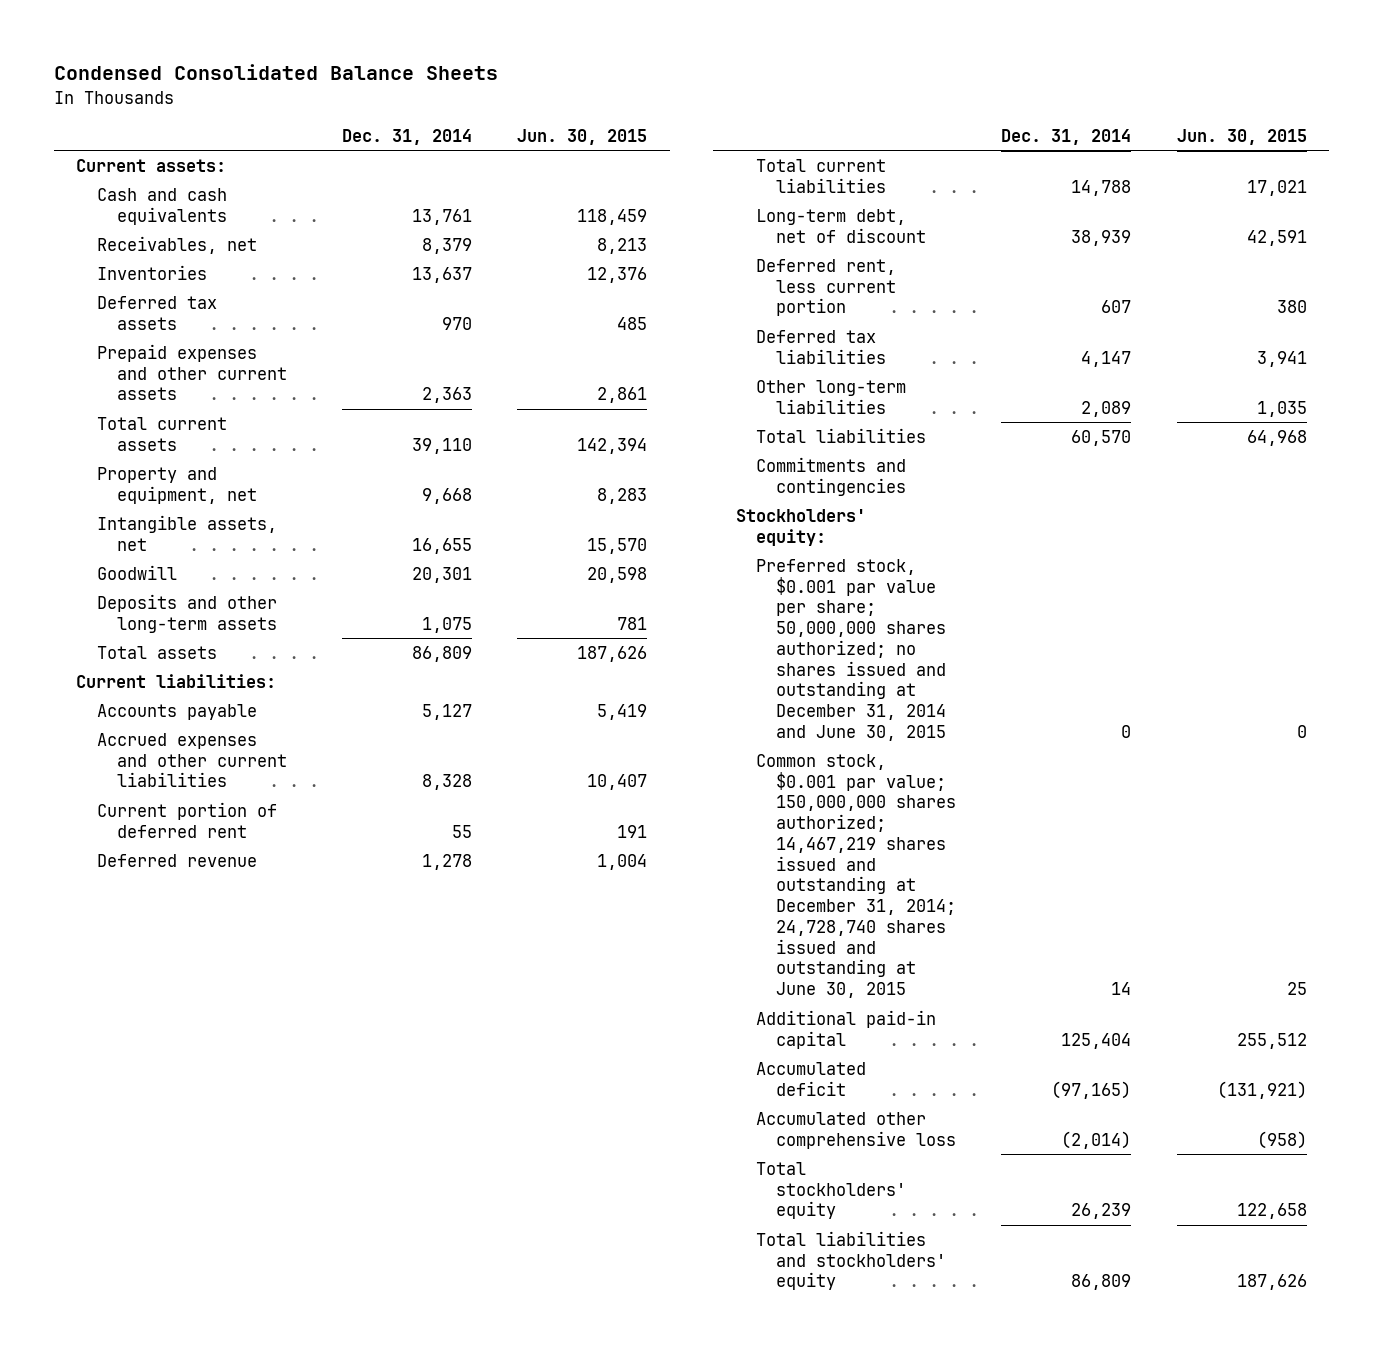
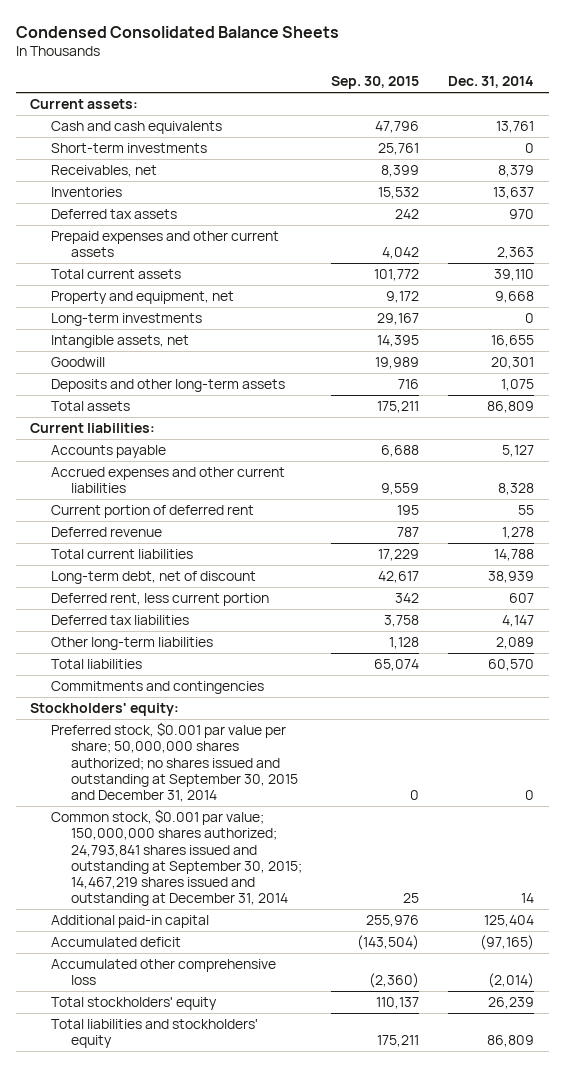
- | Dec. 31, 2014 | Jun. 30, 2015
+ | Sep. 30, 2015 | Dec. 31, 2014
+ Short-term investments | 25,761 | 0
+ Long-term investments | 29,167 | 0
- Preferred stock, $0.001 par value per share; 50,000,000 shares authorized; no shares issued and outstanding at December 31, 2014 and June 30, 2015 | 0 | 0
- Common stock, $0.001 par value; 150,000,000 shares authorized; 14,467,219 shares issued and outstanding at December 31, 2014; 24,728,740 shares issued and outstanding at June 30, 2015 | 14 | 25
+ Preferred stock, $0.001 par value per share; 50,000,000 shares authorized; no shares issued and outstanding at September 30, 2015 and December 31, 2014 | 0 | 0
+ Common stock, $0.001 par value; 150,000,000 shares authorized; 24,793,841 shares issued and outstanding at September 30, 2015; 14,467,219 shares issued and outstanding at December 31, 2014 | 25 | 14

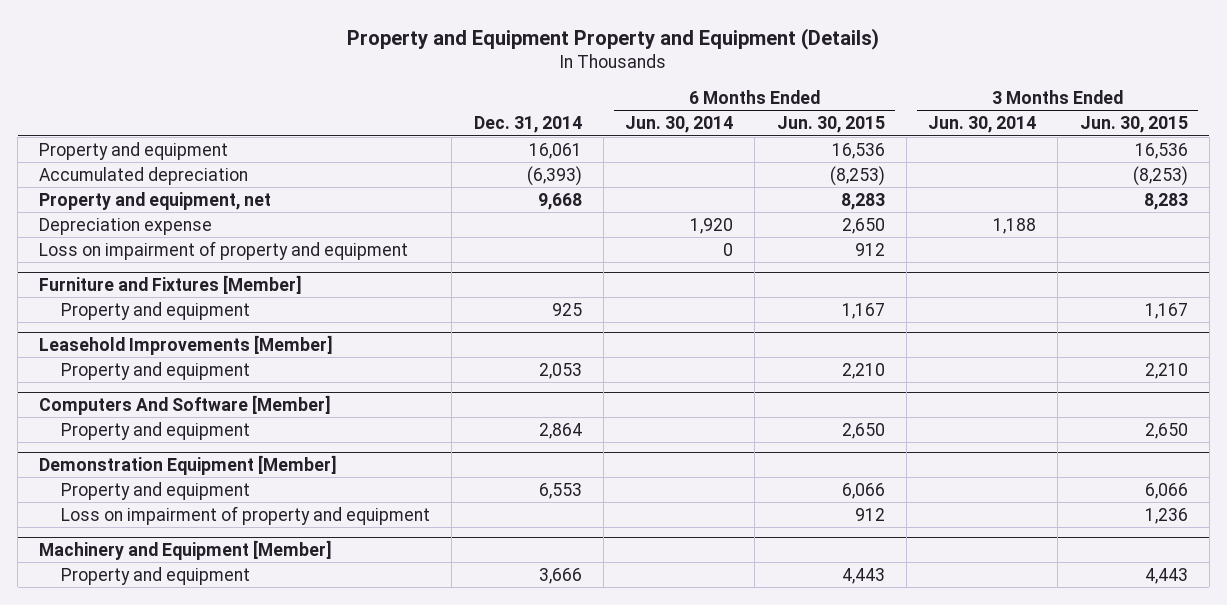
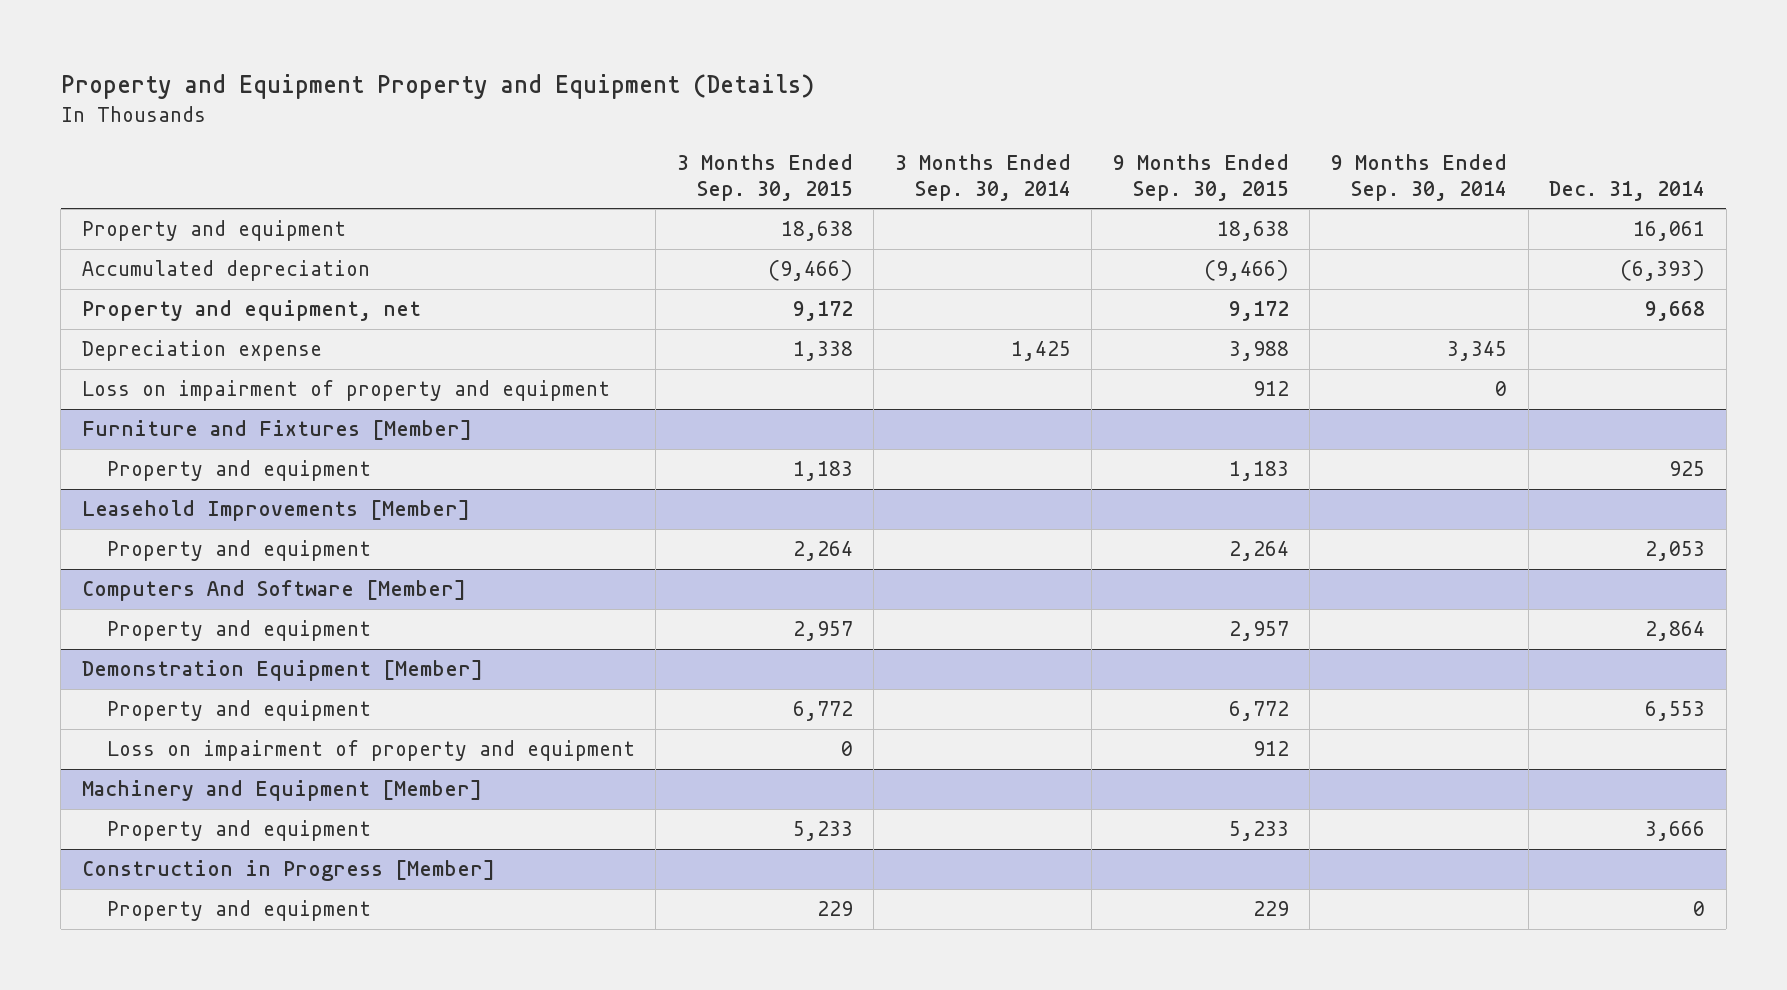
- | Dec. 31, 2014 | 6 Months Ended Jun. 30, 2014 | 6 Months Ended Jun. 30, 2015 | 3 Months Ended Jun. 30, 2014 | 3 Months Ended Jun. 30, 2015
+ | 3 Months Ended Sep. 30, 2015 | 3 Months Ended Sep. 30, 2014 | 9 Months Ended Sep. 30, 2015 | 9 Months Ended Sep. 30, 2014 | Dec. 31, 2014
+ Construction in Progress [Member]
+ Property and equipment | 229 | | 229 | | 0

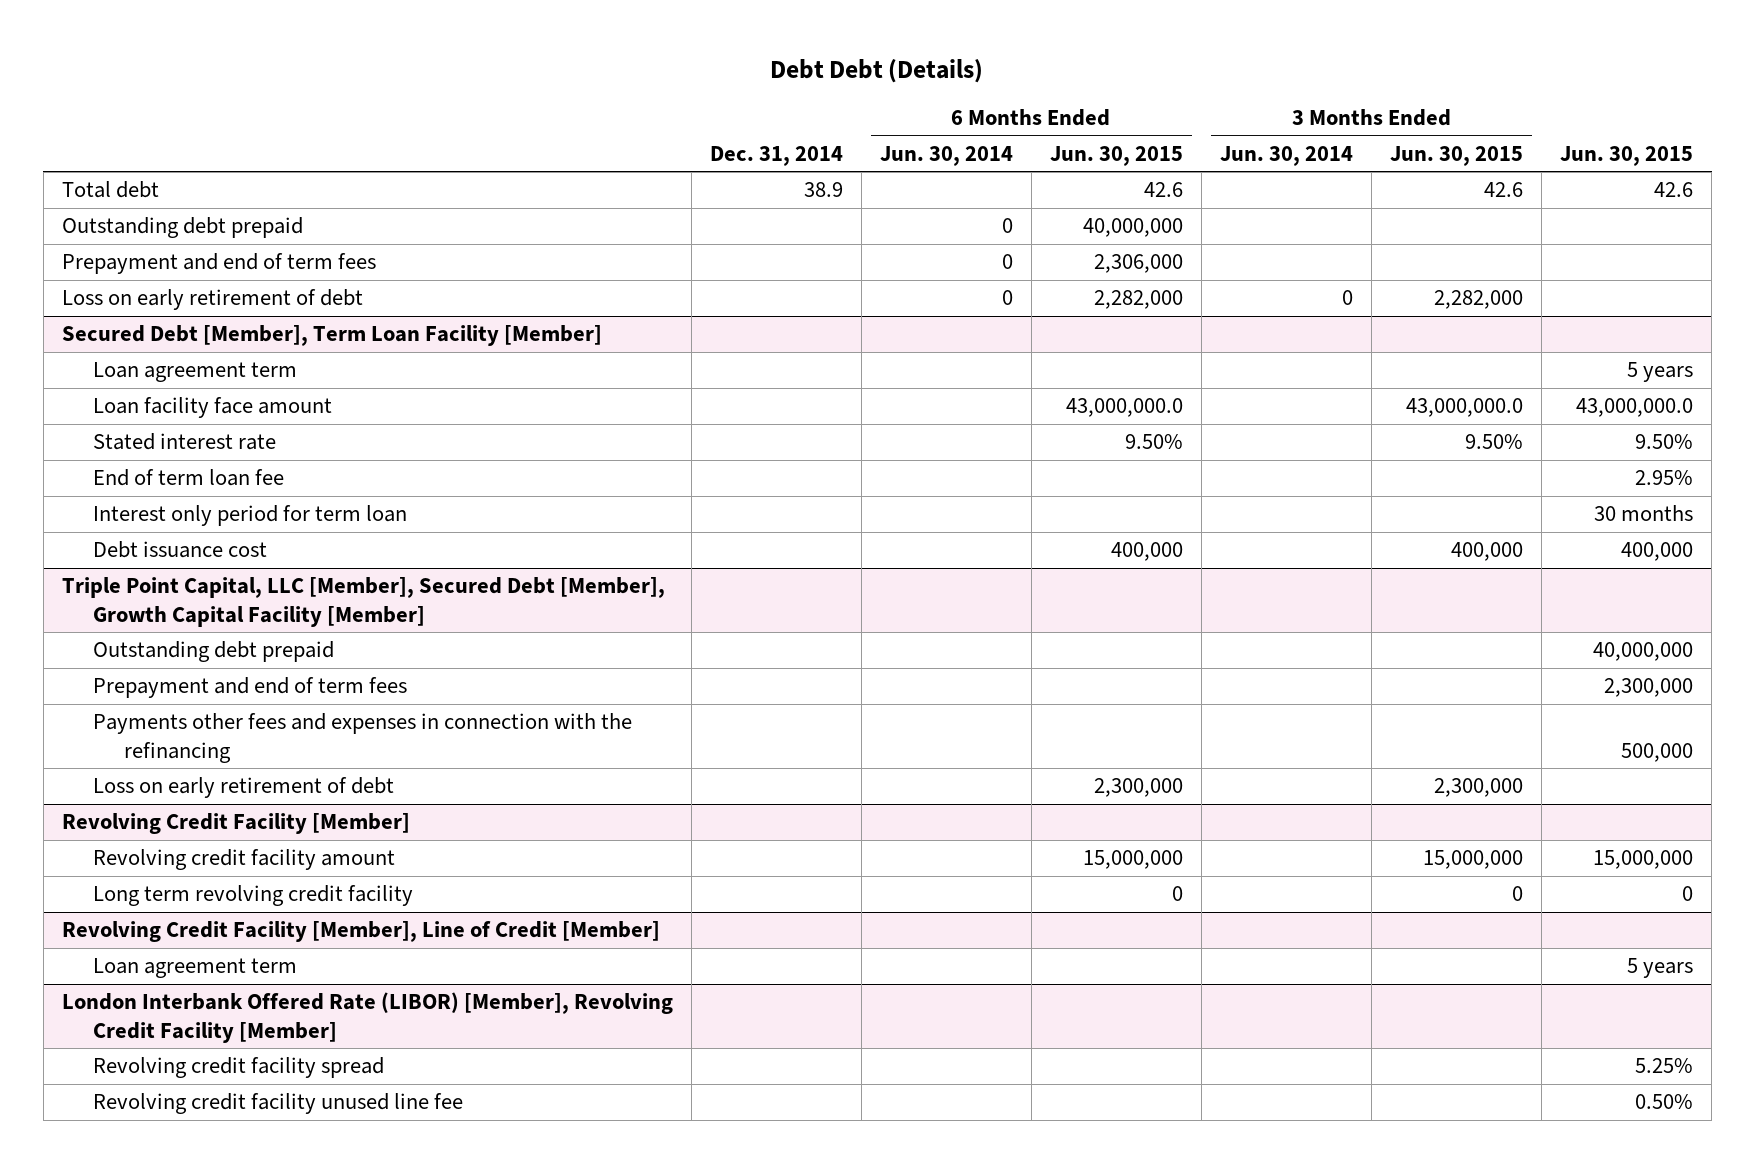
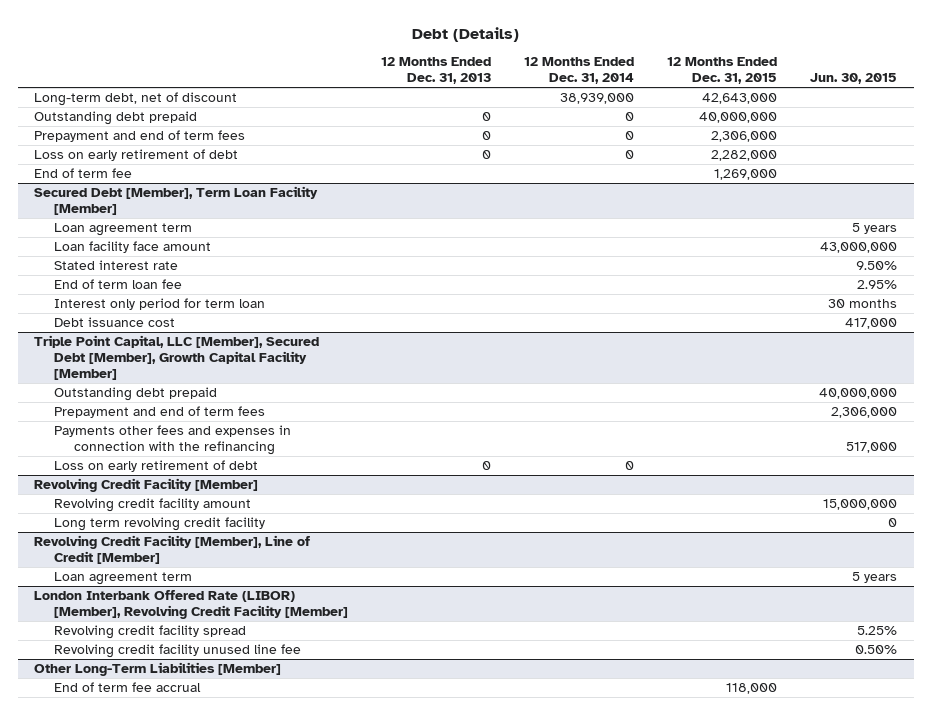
- Debt Debt (Details)
+ Debt (Details)
- | Dec. 31, 2014 | 6 Months Ended Jun. 30, 2014 | 6 Months Ended Jun. 30, 2015 | 3 Months Ended Jun. 30, 2014 | 3 Months Ended Jun. 30, 2015 | Jun. 30, 2015
+ | 12 Months Ended Dec. 31, 2013 | 12 Months Ended Dec. 31, 2014 | 12 Months Ended Dec. 31, 2015 | Jun. 30, 2015
- Total debt | 38.9 | | 42.6 | | 42.6 | 42.6
+ Long-term debt, net of discount | | 38,939,000 | 42,643,000 |
+ End of term fee | | | 1,269,000 |
@ Secured Debt [Member], Term Loan Facility [Member]
- Loan facility face amount | | | 43,000,000.0 | | 43,000,000.0 | 43,000,000.0
+ Loan facility face amount | | | | 43,000,000
- Debt issuance cost | | | 400,000 | | 400,000 | 400,000
+ Debt issuance cost | | | | 417,000
@ Triple Point Capital, LLC [Member], Secured Debt [Member], Growth Capital Facility [Member]
- Prepayment and end of term fees | | | | | | 2,300,000
- Payments other fees and expenses in connection with the refinancing | | | | | | 500,000
+ Prepayment and end of term fees | | | | 2,306,000
+ Payments other fees and expenses in connection with the refinancing | | | | 517,000
+ Other Long-Term Liabilities [Member]
+ End of term fee accrual | | | 118,000 |

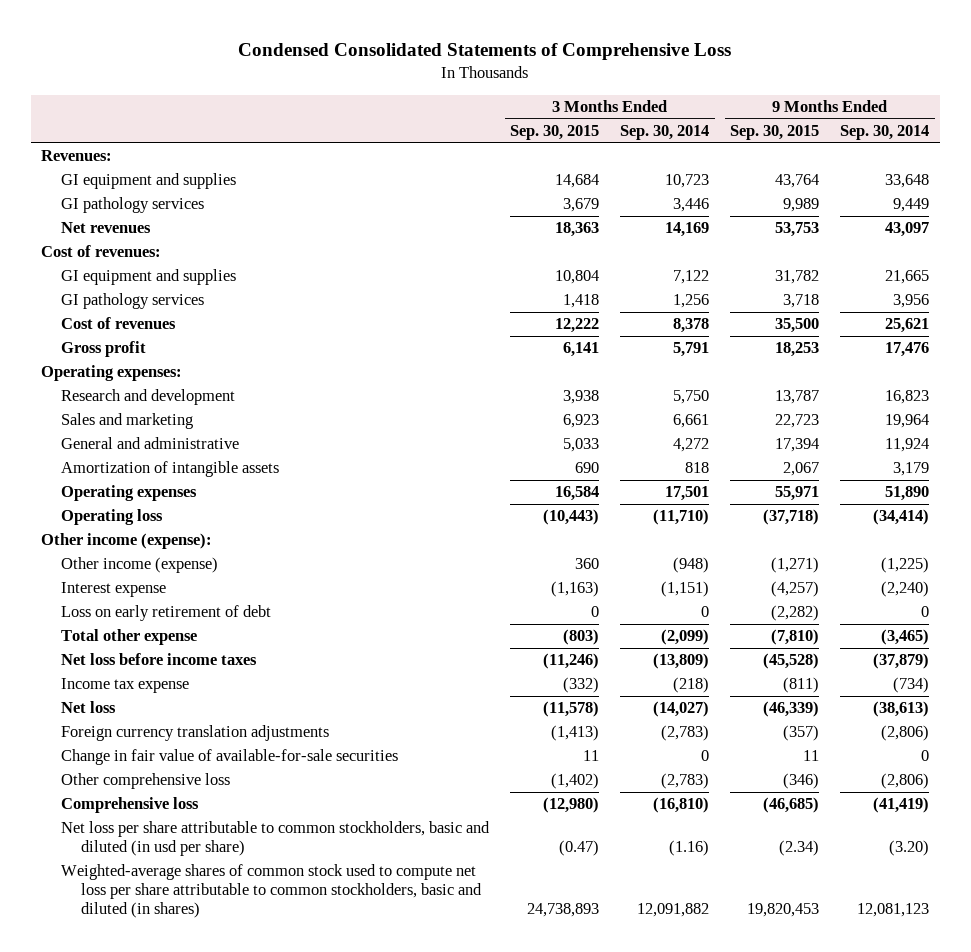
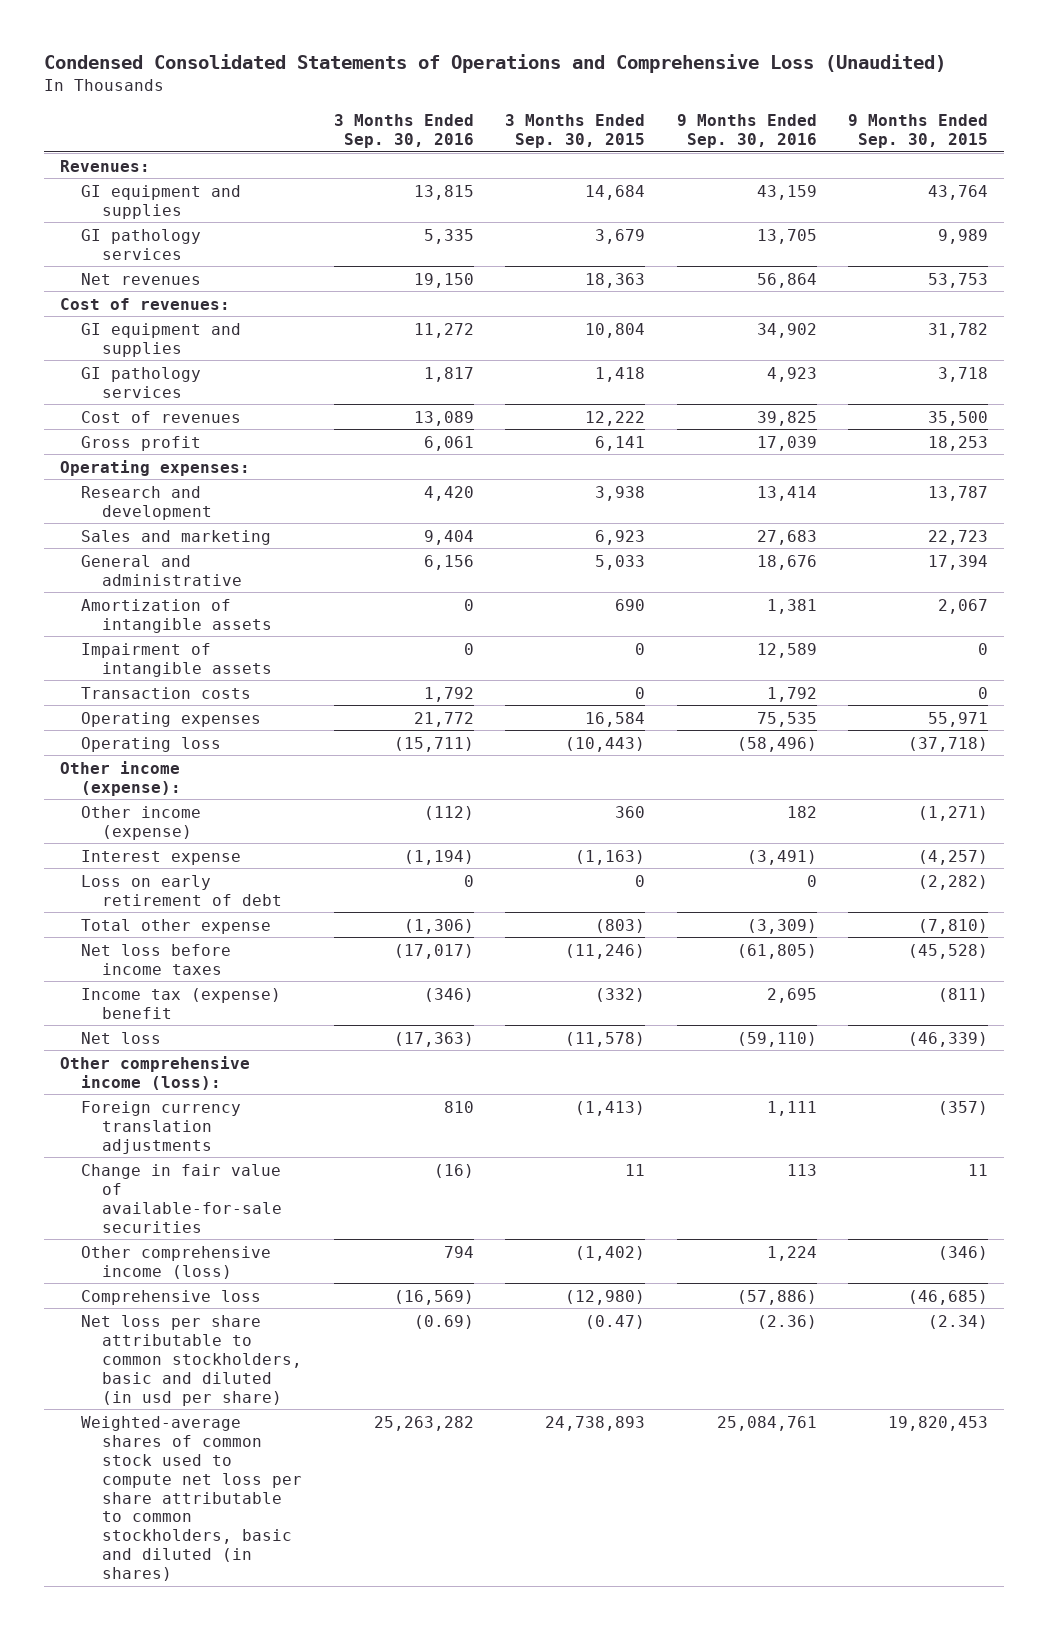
- Condensed Consolidated Statements of Comprehensive Loss
+ Condensed Consolidated Statements of Operations and Comprehensive Loss (Unaudited)
- | 3 Months Ended Sep. 30, 2015 | 3 Months Ended Sep. 30, 2014 | 9 Months Ended Sep. 30, 2015 | 9 Months Ended Sep. 30, 2014
+ | 3 Months Ended Sep. 30, 2016 | 3 Months Ended Sep. 30, 2015 | 9 Months Ended Sep. 30, 2016 | 9 Months Ended Sep. 30, 2015
+ Impairment of intangible assets | 0 | 0 | 12,589 | 0
+ Transaction costs | 1,792 | 0 | 1,792 | 0
- Income tax expense | (332) | (218) | (811) | (734)
+ Income tax (expense) benefit | (346) | (332) | 2,695 | (811)
+ Other comprehensive income (loss):
- Other comprehensive loss | (1,402) | (2,783) | (346) | (2,806)
+ Other comprehensive income (loss) | 794 | (1,402) | 1,224 | (346)

